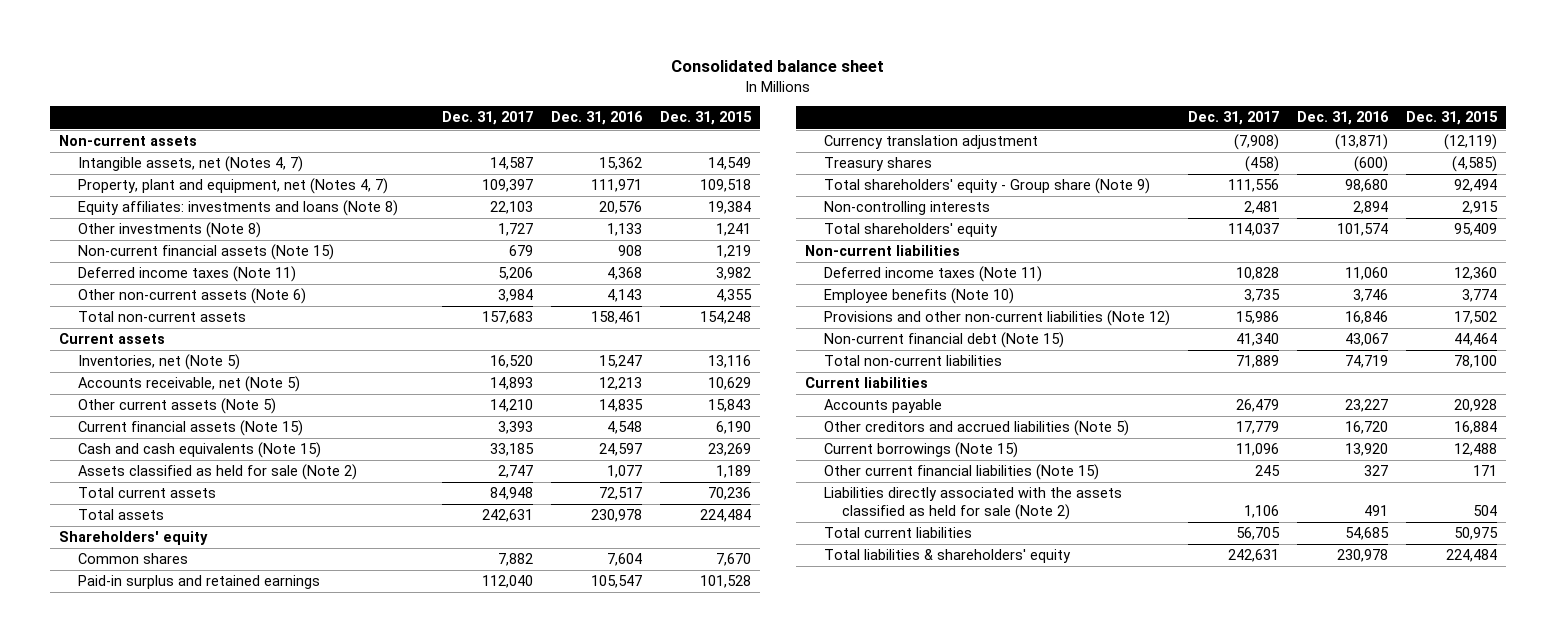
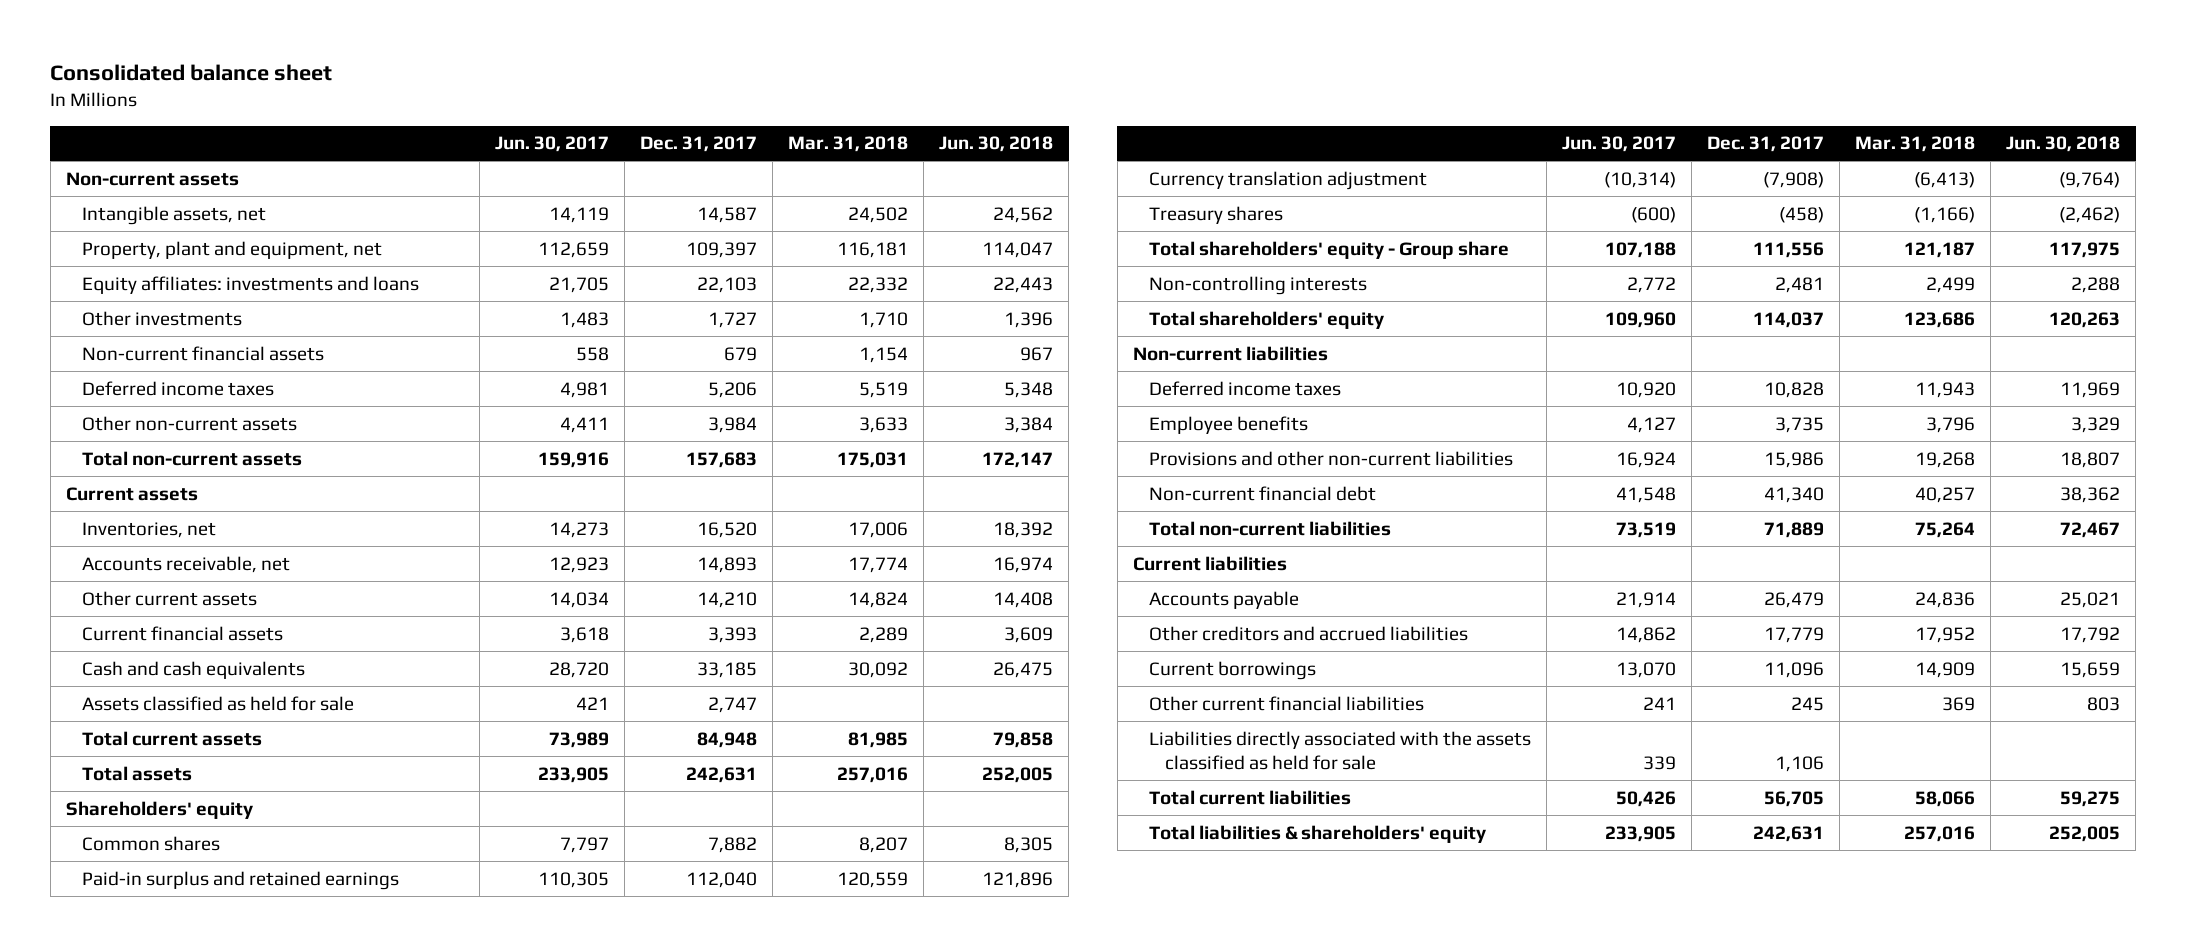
- | Dec. 31, 2017 | Dec. 31, 2016 | Dec. 31, 2015
+ | Jun. 30, 2017 | Dec. 31, 2017 | Mar. 31, 2018 | Jun. 30, 2018
- Intangible assets, net (Notes 4, 7) | 14,587 | 15,362 | 14,549
- Property, plant and equipment, net (Notes 4, 7) | 109,397 | 111,971 | 109,518
- Equity affiliates: investments and loans (Note 8) | 22,103 | 20,576 | 19,384
- Other investments (Note 8) | 1,727 | 1,133 | 1,241
- Non-current financial assets (Note 15) | 679 | 908 | 1,219
- Deferred income taxes (Note 11) | 5,206 | 4,368 | 3,982
- Other non-current assets (Note 6) | 3,984 | 4,143 | 4,355
+ Intangible assets, net | 14,119 | 14,587 | 24,502 | 24,562
+ Property, plant and equipment, net | 112,659 | 109,397 | 116,181 | 114,047
+ Equity affiliates: investments and loans | 21,705 | 22,103 | 22,332 | 22,443
+ Other investments | 1,483 | 1,727 | 1,710 | 1,396
+ Non-current financial assets | 558 | 679 | 1,154 | 967
+ Deferred income taxes | 4,981 | 5,206 | 5,519 | 5,348
+ Other non-current assets | 4,411 | 3,984 | 3,633 | 3,384
- Inventories, net (Note 5) | 16,520 | 15,247 | 13,116
- Accounts receivable, net (Note 5) | 14,893 | 12,213 | 10,629
- Other current assets (Note 5) | 14,210 | 14,835 | 15,843
- Current financial assets (Note 15) | 3,393 | 4,548 | 6,190
- Cash and cash equivalents (Note 15) | 33,185 | 24,597 | 23,269
- Assets classified as held for sale (Note 2) | 2,747 | 1,077 | 1,189
+ Inventories, net | 14,273 | 16,520 | 17,006 | 18,392
+ Accounts receivable, net | 12,923 | 14,893 | 17,774 | 16,974
+ Other current assets | 14,034 | 14,210 | 14,824 | 14,408
+ Current financial assets | 3,618 | 3,393 | 2,289 | 3,609
+ Cash and cash equivalents | 28,720 | 33,185 | 30,092 | 26,475
+ Assets classified as held for sale | 421 | 2,747 | |
- Total shareholders' equity - Group share (Note 9) | 111,556 | 98,680 | 92,494
+ Total shareholders' equity - Group share | 107,188 | 111,556 | 121,187 | 117,975
- Deferred income taxes (Note 11) | 10,828 | 11,060 | 12,360
- Employee benefits (Note 10) | 3,735 | 3,746 | 3,774
- Provisions and other non-current liabilities (Note 12) | 15,986 | 16,846 | 17,502
- Non-current financial debt (Note 15) | 41,340 | 43,067 | 44,464
+ Deferred income taxes | 10,920 | 10,828 | 11,943 | 11,969
+ Employee benefits | 4,127 | 3,735 | 3,796 | 3,329
+ Provisions and other non-current liabilities | 16,924 | 15,986 | 19,268 | 18,807
+ Non-current financial debt | 41,548 | 41,340 | 40,257 | 38,362
- Other creditors and accrued liabilities (Note 5) | 17,779 | 16,720 | 16,884
- Current borrowings (Note 15) | 11,096 | 13,920 | 12,488
- Other current financial liabilities (Note 15) | 245 | 327 | 171
- Liabilities directly associated with the assets classified as held for sale (Note 2) | 1,106 | 491 | 504
+ Other creditors and accrued liabilities | 14,862 | 17,779 | 17,952 | 17,792
+ Current borrowings | 13,070 | 11,096 | 14,909 | 15,659
+ Other current financial liabilities | 241 | 245 | 369 | 803
+ Liabilities directly associated with the assets classified as held for sale | 339 | 1,106 | |

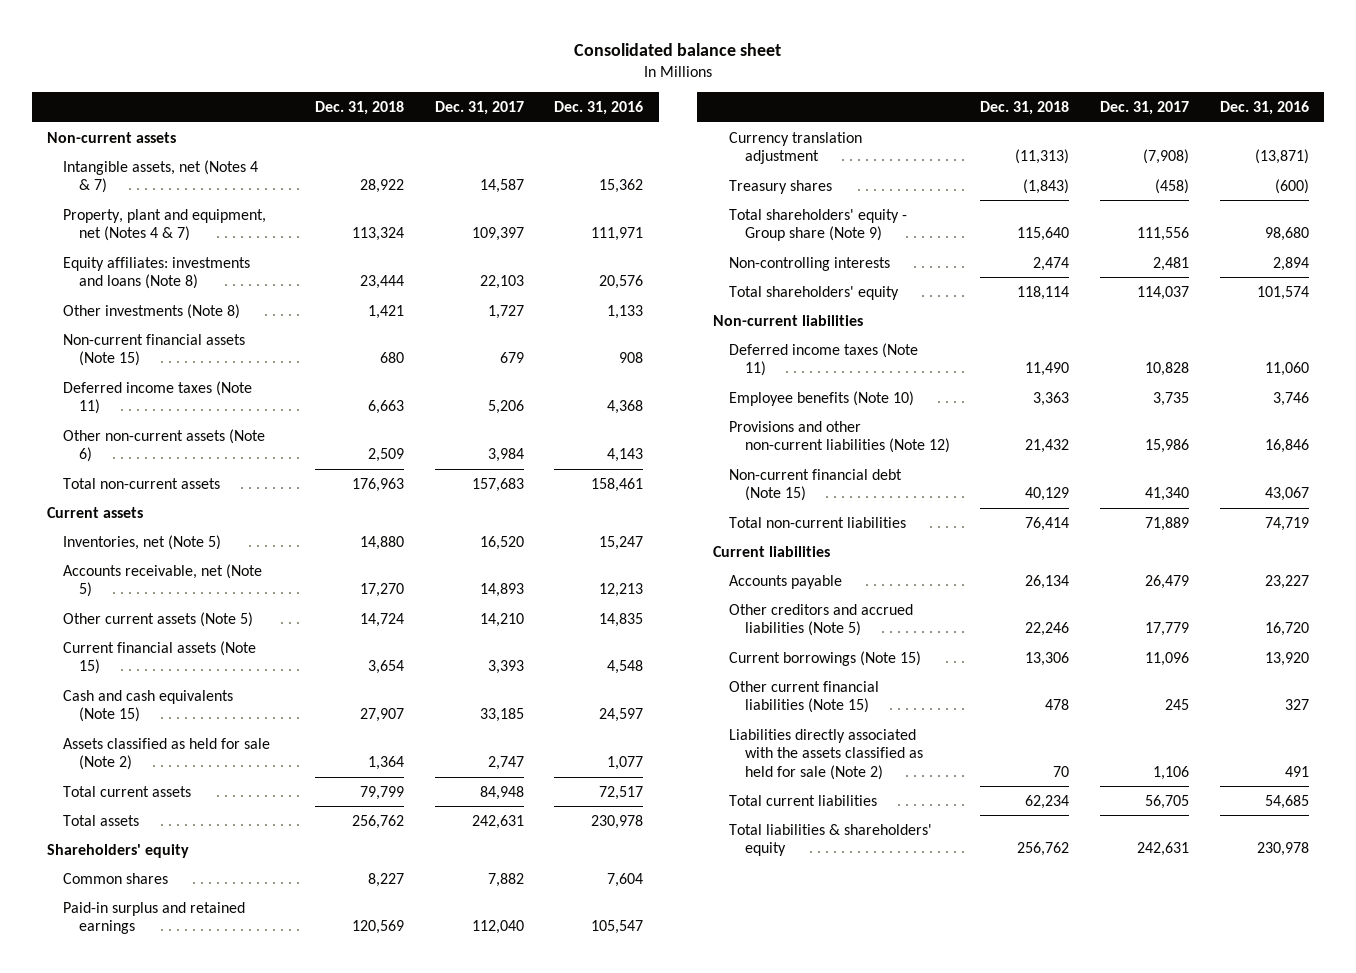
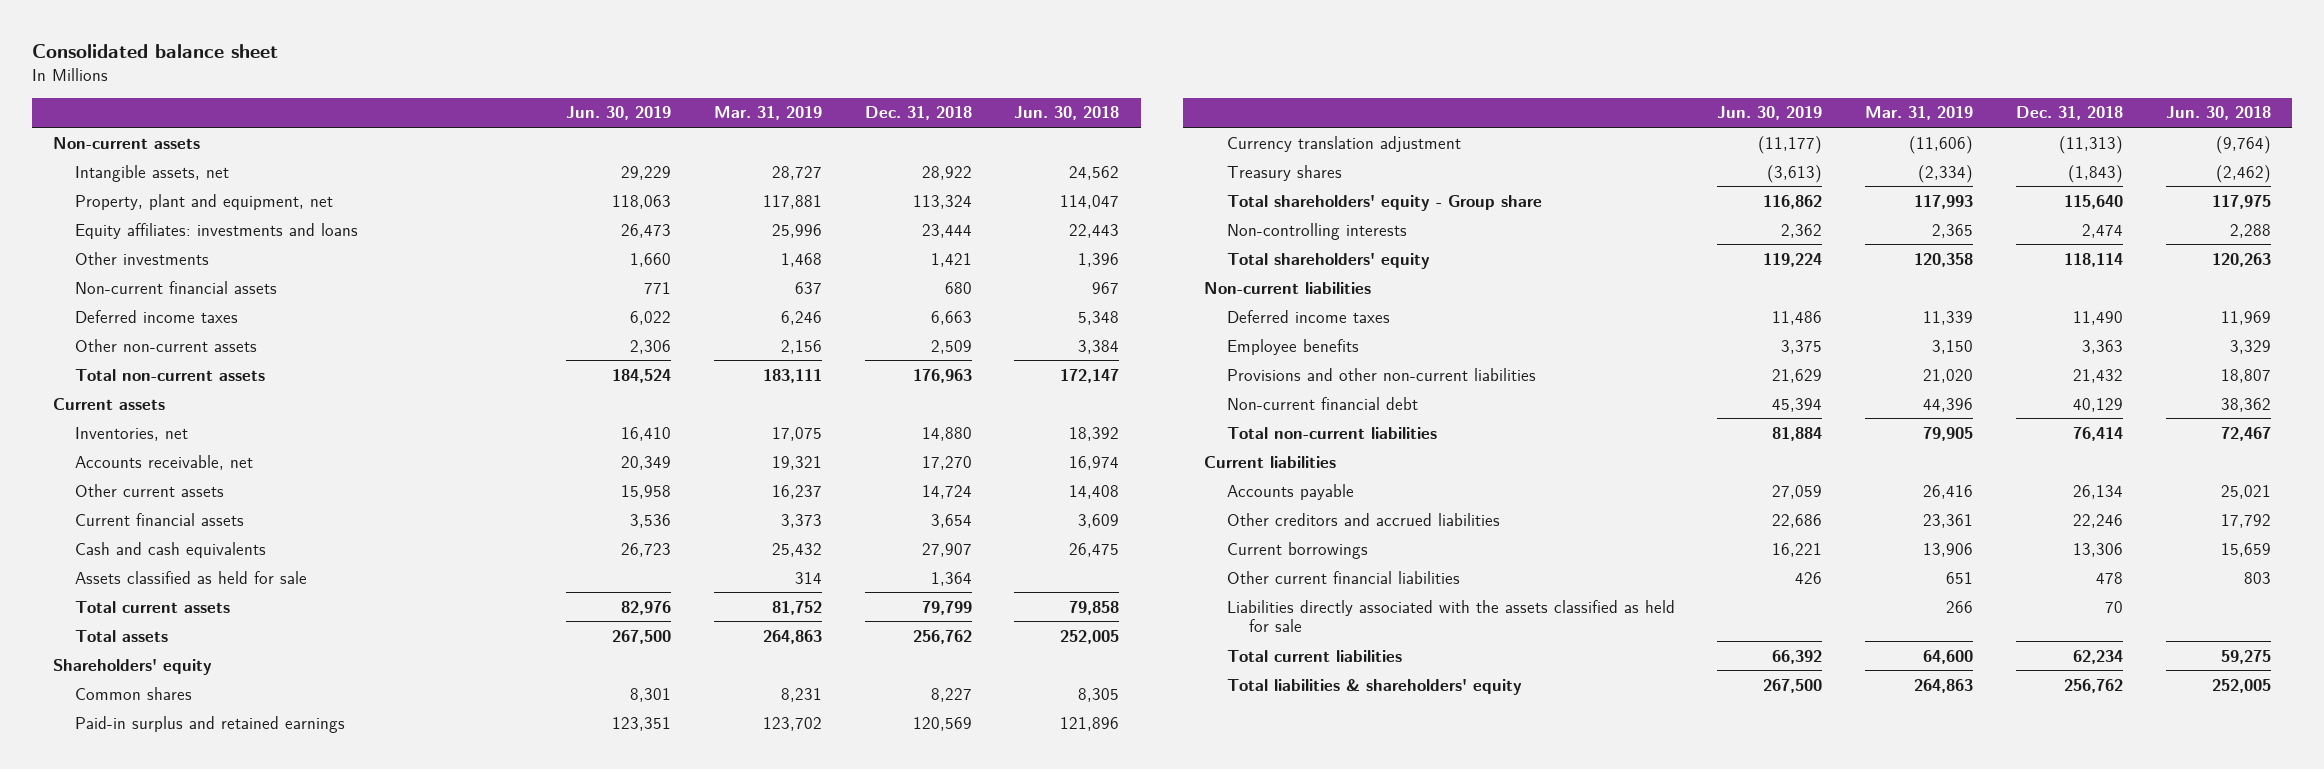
- | Dec. 31, 2018 | Dec. 31, 2017 | Dec. 31, 2016
+ | Jun. 30, 2019 | Mar. 31, 2019 | Dec. 31, 2018 | Jun. 30, 2018
- Intangible assets, net (Notes 4 & 7) | 28,922 | 14,587 | 15,362
- Property, plant and equipment, net (Notes 4 & 7) | 113,324 | 109,397 | 111,971
- Equity affiliates: investments and loans (Note 8) | 23,444 | 22,103 | 20,576
- Other investments (Note 8) | 1,421 | 1,727 | 1,133
- Non-current financial assets (Note 15) | 680 | 679 | 908
- Deferred income taxes (Note 11) | 6,663 | 5,206 | 4,368
- Other non-current assets (Note 6) | 2,509 | 3,984 | 4,143
+ Intangible assets, net | 29,229 | 28,727 | 28,922 | 24,562
+ Property, plant and equipment, net | 118,063 | 117,881 | 113,324 | 114,047
+ Equity affiliates: investments and loans | 26,473 | 25,996 | 23,444 | 22,443
+ Other investments | 1,660 | 1,468 | 1,421 | 1,396
+ Non-current financial assets | 771 | 637 | 680 | 967
+ Deferred income taxes | 6,022 | 6,246 | 6,663 | 5,348
+ Other non-current assets | 2,306 | 2,156 | 2,509 | 3,384
- Inventories, net (Note 5) | 14,880 | 16,520 | 15,247
- Accounts receivable, net (Note 5) | 17,270 | 14,893 | 12,213
- Other current assets (Note 5) | 14,724 | 14,210 | 14,835
- Current financial assets (Note 15) | 3,654 | 3,393 | 4,548
- Cash and cash equivalents (Note 15) | 27,907 | 33,185 | 24,597
- Assets classified as held for sale (Note 2) | 1,364 | 2,747 | 1,077
+ Inventories, net | 16,410 | 17,075 | 14,880 | 18,392
+ Accounts receivable, net | 20,349 | 19,321 | 17,270 | 16,974
+ Other current assets | 15,958 | 16,237 | 14,724 | 14,408
+ Current financial assets | 3,536 | 3,373 | 3,654 | 3,609
+ Cash and cash equivalents | 26,723 | 25,432 | 27,907 | 26,475
+ Assets classified as held for sale | | 314 | 1,364 |
- Total shareholders' equity - Group share (Note 9) | 115,640 | 111,556 | 98,680
+ Total shareholders' equity - Group share | 116,862 | 117,993 | 115,640 | 117,975
- Deferred income taxes (Note 11) | 11,490 | 10,828 | 11,060
- Employee benefits (Note 10) | 3,363 | 3,735 | 3,746
- Provisions and other non-current liabilities (Note 12) | 21,432 | 15,986 | 16,846
- Non-current financial debt (Note 15) | 40,129 | 41,340 | 43,067
+ Deferred income taxes | 11,486 | 11,339 | 11,490 | 11,969
+ Employee benefits | 3,375 | 3,150 | 3,363 | 3,329
+ Provisions and other non-current liabilities | 21,629 | 21,020 | 21,432 | 18,807
+ Non-current financial debt | 45,394 | 44,396 | 40,129 | 38,362
- Other creditors and accrued liabilities (Note 5) | 22,246 | 17,779 | 16,720
- Current borrowings (Note 15) | 13,306 | 11,096 | 13,920
- Other current financial liabilities (Note 15) | 478 | 245 | 327
- Liabilities directly associated with the assets classified as held for sale (Note 2) | 70 | 1,106 | 491
+ Other creditors and accrued liabilities | 22,686 | 23,361 | 22,246 | 17,792
+ Current borrowings | 16,221 | 13,906 | 13,306 | 15,659
+ Other current financial liabilities | 426 | 651 | 478 | 803
+ Liabilities directly associated with the assets classified as held for sale | | 266 | 70 |

